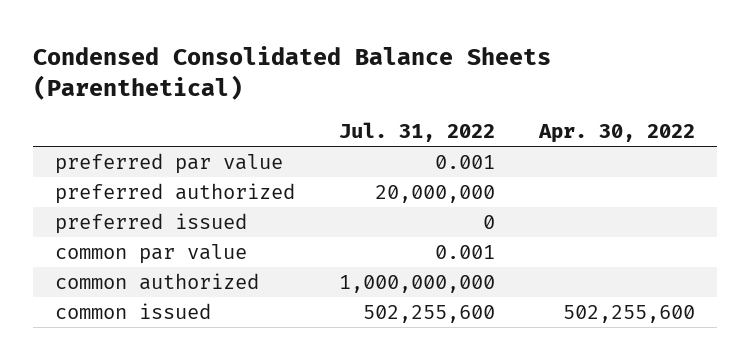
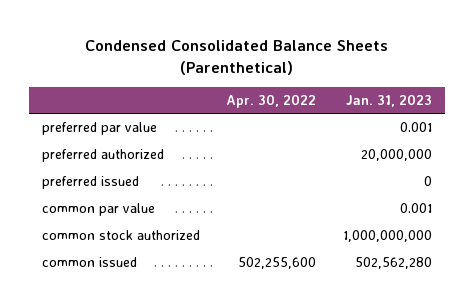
- | Jul. 31, 2022 | Apr. 30, 2022
+ | Apr. 30, 2022 | Jan. 31, 2023
- common authorized | 1,000,000,000 |
+ common stock authorized | | 1,000,000,000

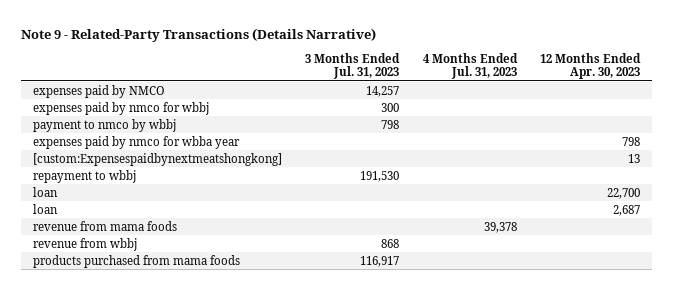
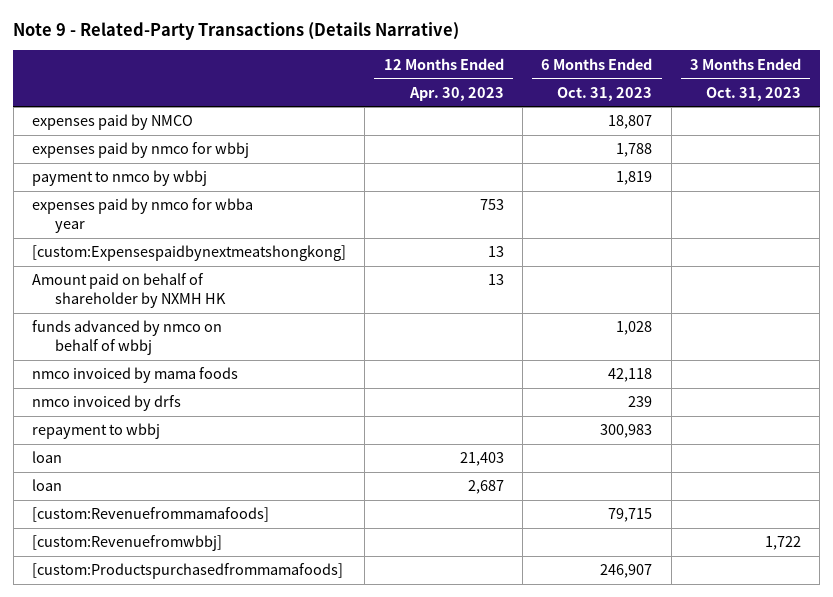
- | 3 Months Ended Jul. 31, 2023 | 4 Months Ended Jul. 31, 2023 | 12 Months Ended Apr. 30, 2023
+ | 12 Months Ended Apr. 30, 2023 | 6 Months Ended Oct. 31, 2023 | 3 Months Ended Oct. 31, 2023
- expenses paid by nmco for wbba year | | | 798
+ expenses paid by nmco for wbba year | 753 | |
+ Amount paid on behalf of shareholder by NXMH HK | 13 | |
+ funds advanced by nmco on behalf of wbbj | | 1,028 |
+ nmco invoiced by mama foods | | 42,118 |
+ nmco invoiced by drfs | | 239 |
- loan | | | 22,700
+ loan | 21,403 | |
- revenue from mama foods | | 39,378 |
- revenue from wbbj | 868 | |
- products purchased from mama foods | 116,917 | |
+ [custom:Revenuefrommamafoods] | | 79,715 |
+ [custom:Revenuefromwbbj] | | | 1,722
+ [custom:Productspurchasedfrommamafoods] | | 246,907 |

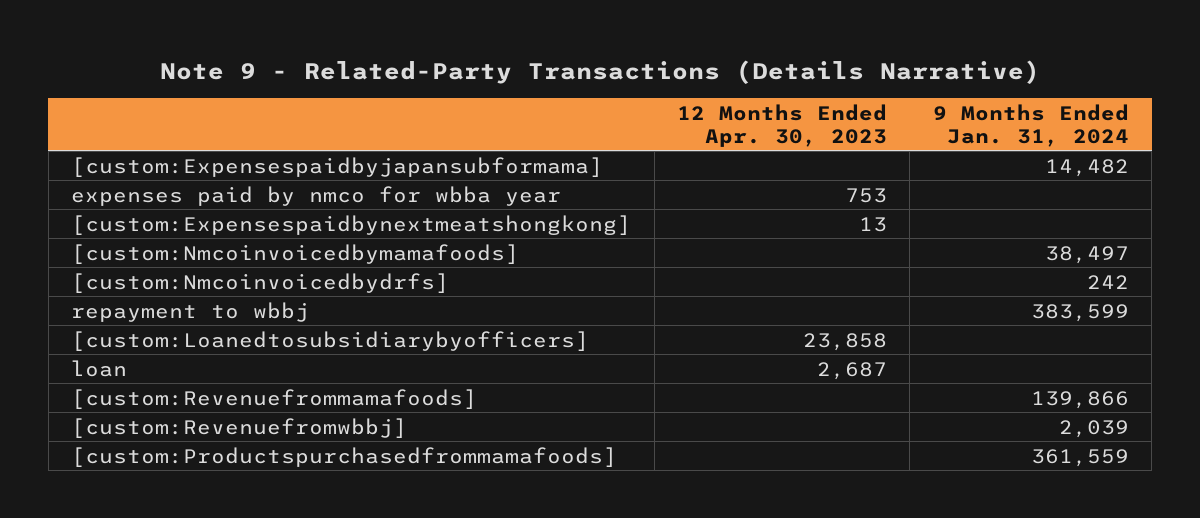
- | 12 Months Ended Apr. 30, 2023 | 6 Months Ended Oct. 31, 2023 | 3 Months Ended Oct. 31, 2023
+ | 12 Months Ended Apr. 30, 2023 | 9 Months Ended Jan. 31, 2024
- expenses paid by NMCO | | 18,807 |
- expenses paid by nmco for wbbj | | 1,788 |
- payment to nmco by wbbj | | 1,819 |
+ [custom:Expensespaidbyjapansubformama] | | 14,482
- Amount paid on behalf of shareholder by NXMH HK | 13 | |
- funds advanced by nmco on behalf of wbbj | | 1,028 |
- nmco invoiced by mama foods | | 42,118 |
- nmco invoiced by drfs | | 239 |
+ [custom:Nmcoinvoicedbymamafoods] | | 38,497
+ [custom:Nmcoinvoicedbydrfs] | | 242
- loan | 21,403 | |
+ [custom:Loanedtosubsidiarybyofficers] | 23,858 |

